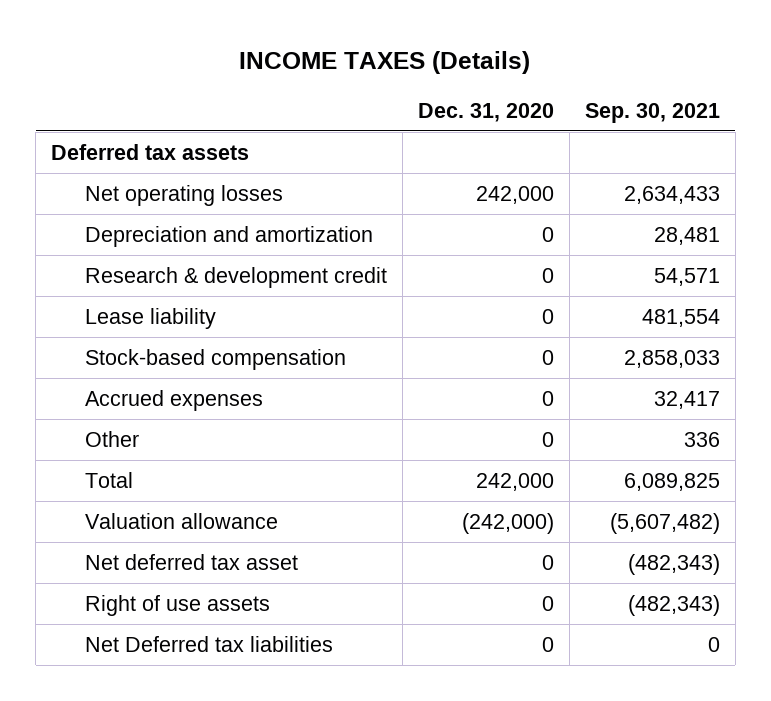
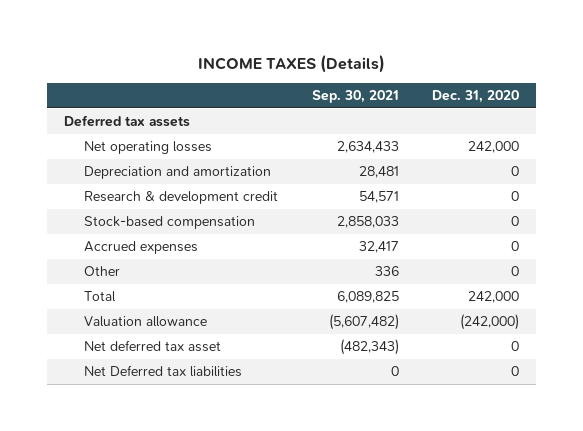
- | Dec. 31, 2020 | Sep. 30, 2021
+ | Sep. 30, 2021 | Dec. 31, 2020
- Lease liability | 0 | 481,554
- Right of use assets | 0 | (482,343)

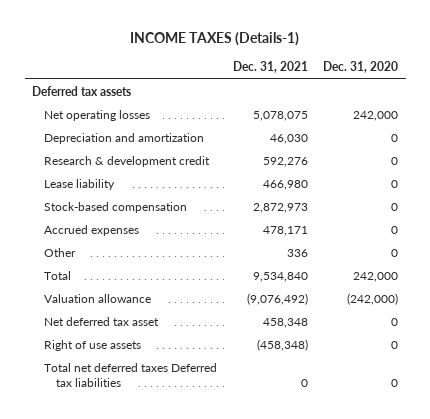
- INCOME TAXES (Details)
+ INCOME TAXES (Details-1)
- | Sep. 30, 2021 | Dec. 31, 2020
+ | Dec. 31, 2021 | Dec. 31, 2020
+ Lease liability | 466,980 | 0
- Net Deferred tax liabilities | 0 | 0
+ Right of use assets | (458,348) | 0
+ Total net deferred taxes Deferred tax liabilities | 0 | 0

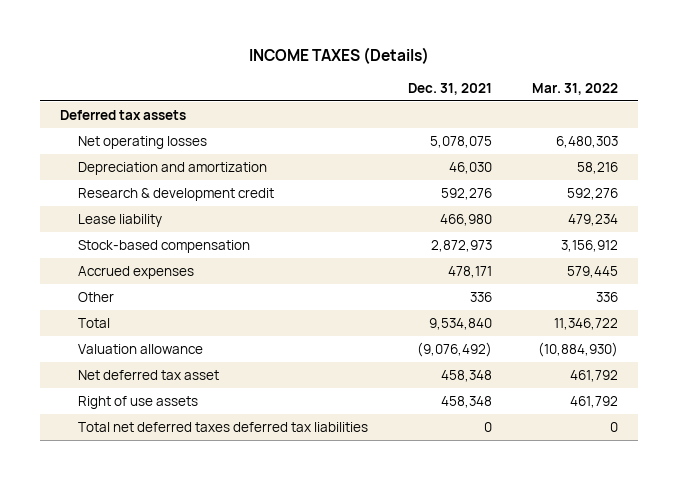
- INCOME TAXES (Details-1)
+ INCOME TAXES (Details)
- | Dec. 31, 2021 | Dec. 31, 2020
+ | Dec. 31, 2021 | Mar. 31, 2022
- Right of use assets | (458,348) | 0
- Total net deferred taxes Deferred tax liabilities | 0 | 0
+ Right of use assets | 458,348 | 461,792
+ Total net deferred taxes deferred tax liabilities | 0 | 0

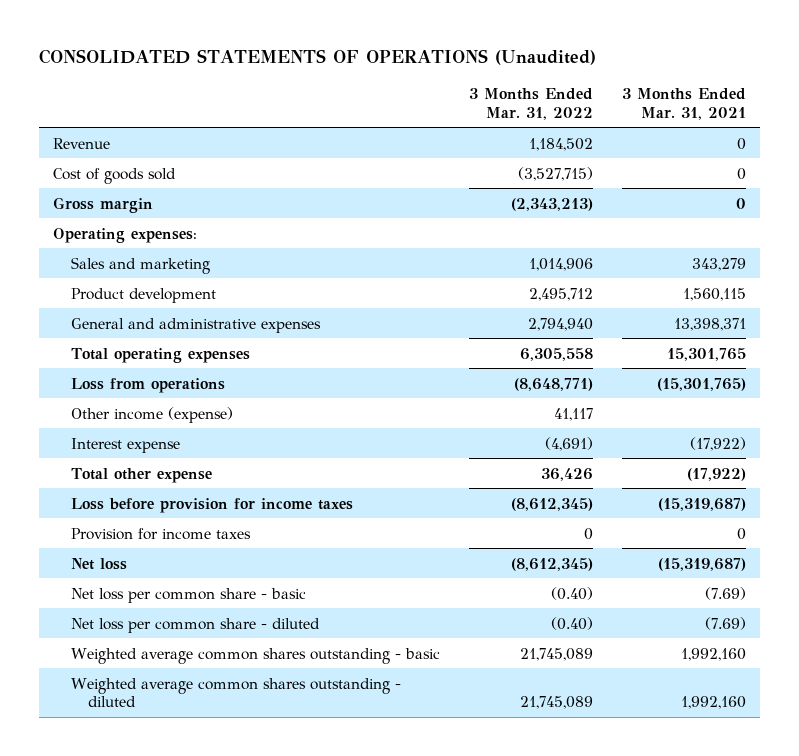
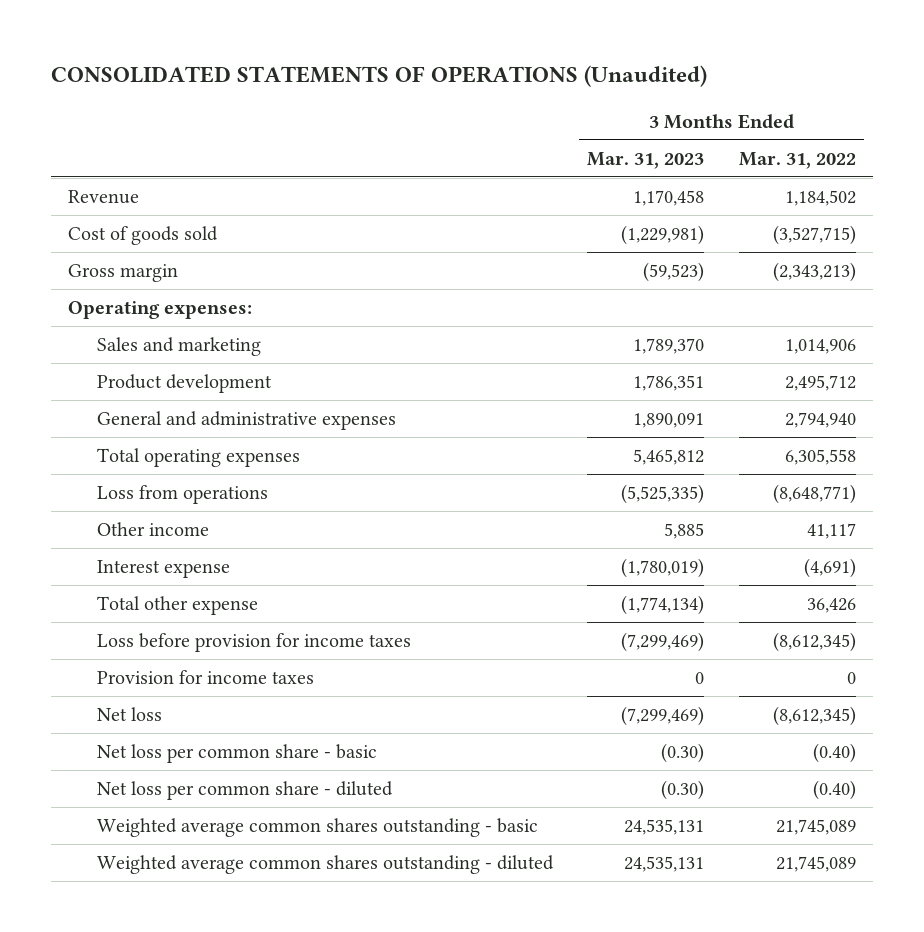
- | 3 Months Ended Mar. 31, 2022 | 3 Months Ended Mar. 31, 2021
+ | 3 Months Ended Mar. 31, 2023 | 3 Months Ended Mar. 31, 2022
- Other income (expense) | 41,117 |
+ Other income | 5,885 | 41,117

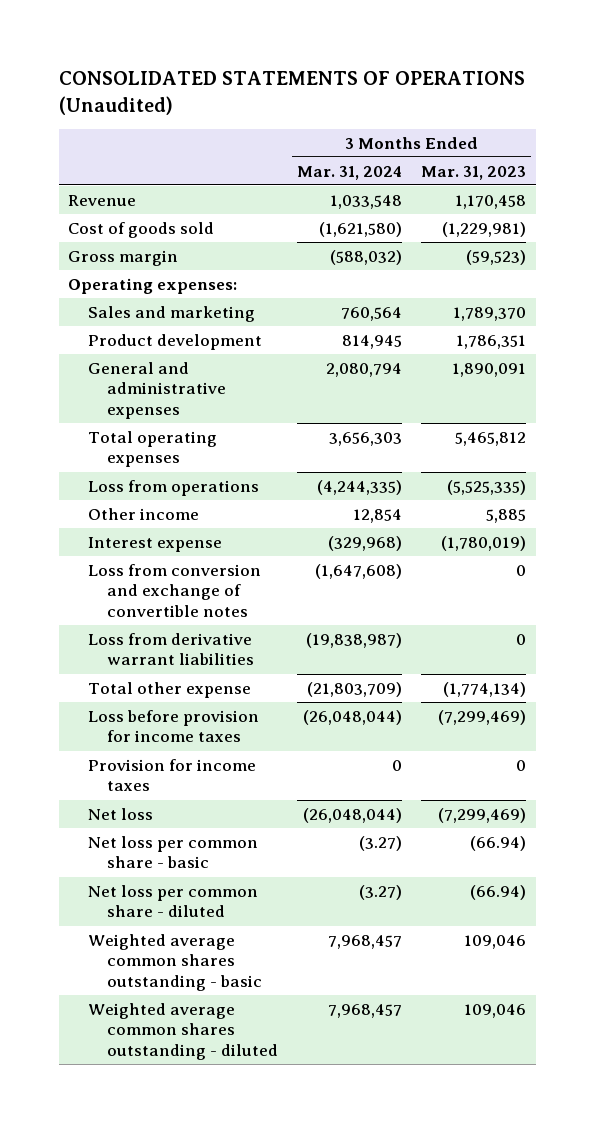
- | 3 Months Ended Mar. 31, 2023 | 3 Months Ended Mar. 31, 2022
+ | 3 Months Ended Mar. 31, 2024 | 3 Months Ended Mar. 31, 2023
+ Loss from conversion and exchange of convertible notes | (1,647,608) | 0
+ Loss from derivative warrant liabilities | (19,838,987) | 0
- Net loss per common share - basic | (0.30) | (0.40)
- Net loss per common share - diluted | (0.30) | (0.40)
- Weighted average common shares outstanding - basic | 24,535,131 | 21,745,089
- Weighted average common shares outstanding - diluted | 24,535,131 | 21,745,089
+ Net loss per common share - basic | (3.27) | (66.94)
+ Net loss per common share - diluted | (3.27) | (66.94)
+ Weighted average common shares outstanding - basic | 7,968,457 | 109,046
+ Weighted average common shares outstanding - diluted | 7,968,457 | 109,046

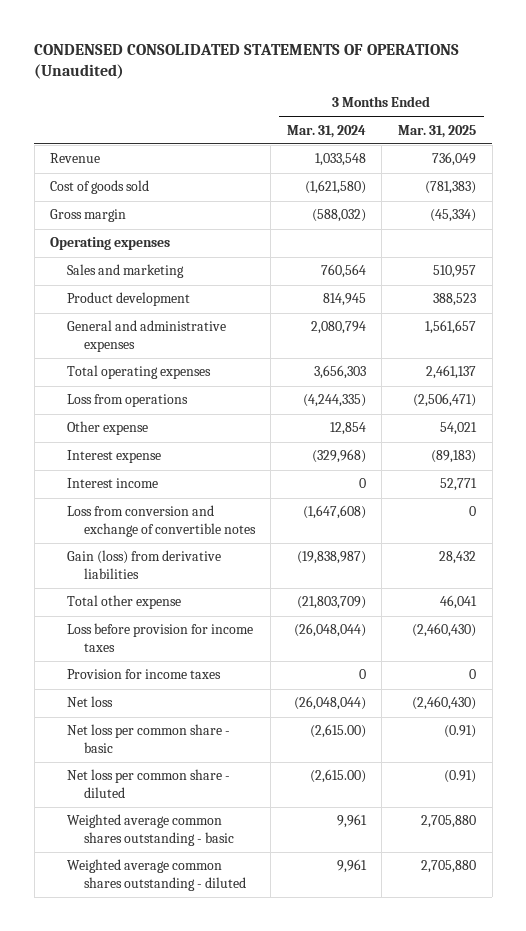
- CONSOLIDATED STATEMENTS OF OPERATIONS (Unaudited)
+ CONDENSED CONSOLIDATED STATEMENTS OF OPERATIONS (Unaudited)
- | 3 Months Ended Mar. 31, 2024 | 3 Months Ended Mar. 31, 2023
+ | 3 Months Ended Mar. 31, 2024 | 3 Months Ended Mar. 31, 2025
- Operating expenses:
+ Operating expenses
- Other income | 12,854 | 5,885
+ Other expense | 12,854 | 54,021
+ Interest income | 0 | 52,771
- Loss from derivative warrant liabilities | (19,838,987) | 0
+ Gain (loss) from derivative liabilities | (19,838,987) | 28,432
- Net loss per common share - basic | (3.27) | (66.94)
- Net loss per common share - diluted | (3.27) | (66.94)
- Weighted average common shares outstanding - basic | 7,968,457 | 109,046
- Weighted average common shares outstanding - diluted | 7,968,457 | 109,046
+ Net loss per common share - basic | (2,615.00) | (0.91)
+ Net loss per common share - diluted | (2,615.00) | (0.91)
+ Weighted average common shares outstanding - basic | 9,961 | 2,705,880
+ Weighted average common shares outstanding - diluted | 9,961 | 2,705,880

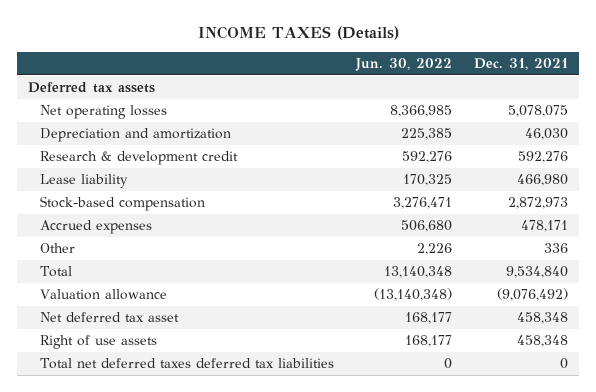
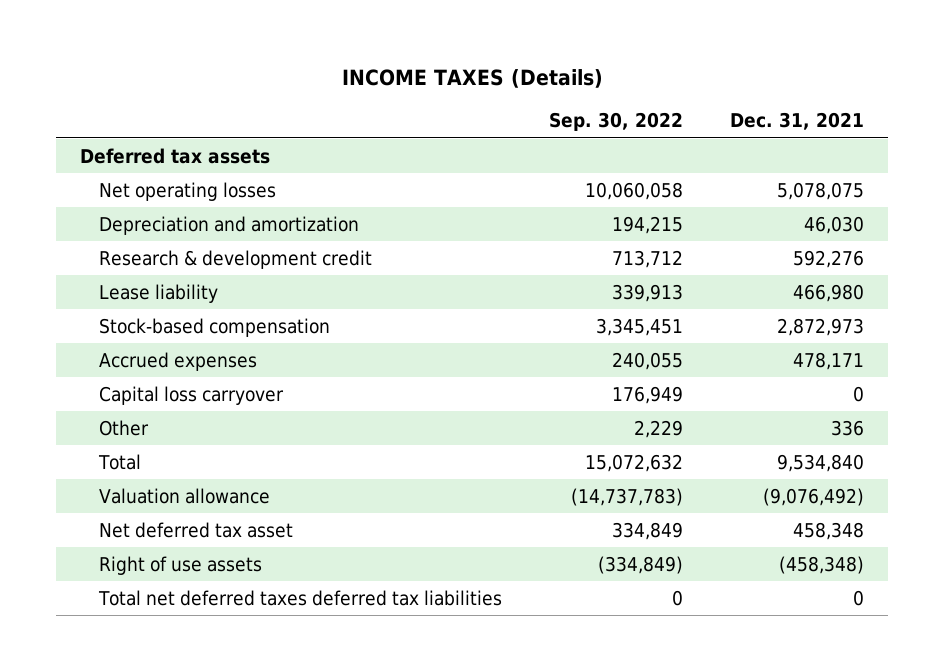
- | Jun. 30, 2022 | Dec. 31, 2021
+ | Sep. 30, 2022 | Dec. 31, 2021
+ Capital loss carryover | 176,949 | 0
- Right of use assets | 168,177 | 458,348
+ Right of use assets | (334,849) | (458,348)

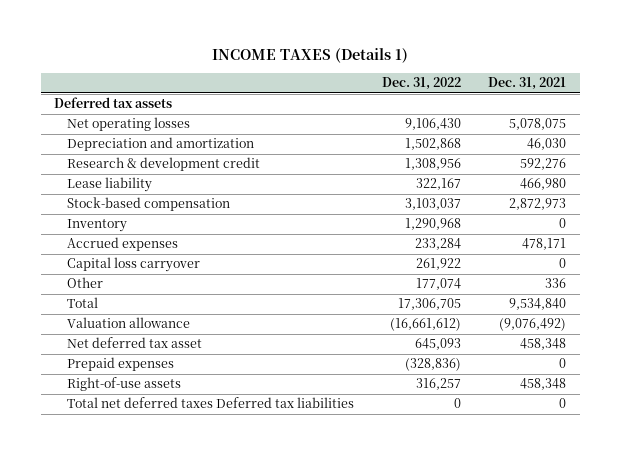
- INCOME TAXES (Details)
+ INCOME TAXES (Details 1)
- | Sep. 30, 2022 | Dec. 31, 2021
+ | Dec. 31, 2022 | Dec. 31, 2021
+ Inventory | 1,290,968 | 0
- Right of use assets | (334,849) | (458,348)
- Total net deferred taxes deferred tax liabilities | 0 | 0
+ Prepaid expenses | (328,836) | 0
+ Right-of-use assets | 316,257 | 458,348
+ Total net deferred taxes Deferred tax liabilities | 0 | 0

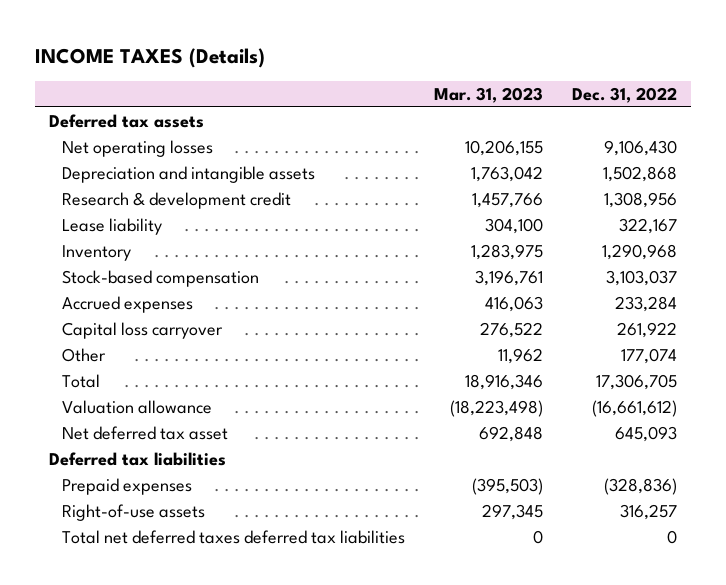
- INCOME TAXES (Details 1)
+ INCOME TAXES (Details)
- | Dec. 31, 2022 | Dec. 31, 2021
+ | Mar. 31, 2023 | Dec. 31, 2022
- Depreciation and amortization | 1,502,868 | 46,030
+ Depreciation and intangible assets | 1,763,042 | 1,502,868
moved down: Stock-based compensation | 3,196,761 | 3,103,037
+ Deferred tax liabilities
- Total net deferred taxes Deferred tax liabilities | 0 | 0
+ Total net deferred taxes deferred tax liabilities | 0 | 0

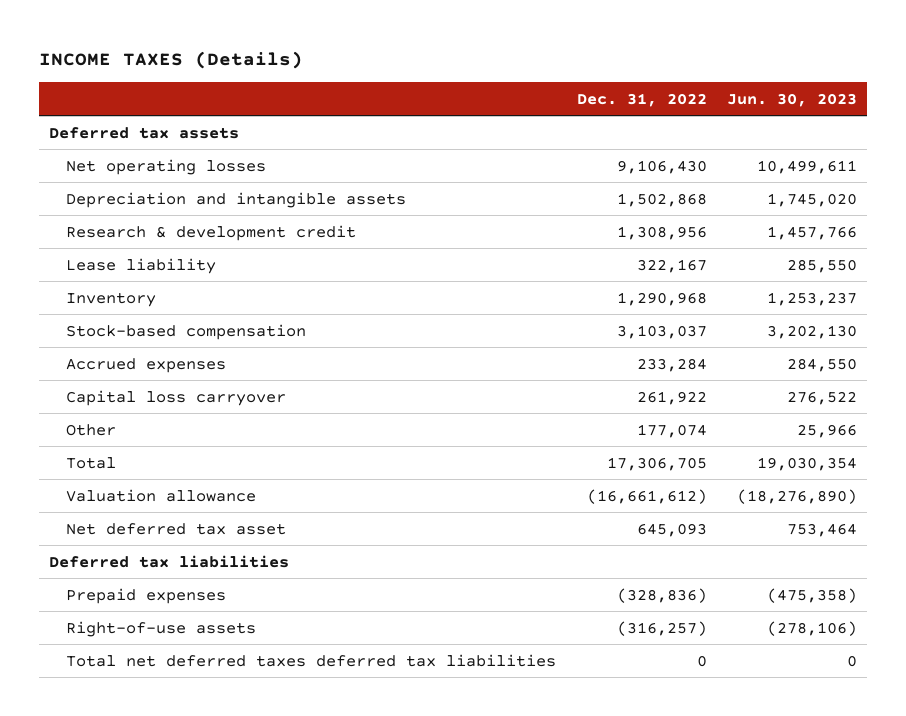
- | Mar. 31, 2023 | Dec. 31, 2022
+ | Dec. 31, 2022 | Jun. 30, 2023
- Right-of-use assets | 297,345 | 316,257
+ Right-of-use assets | (316,257) | (278,106)

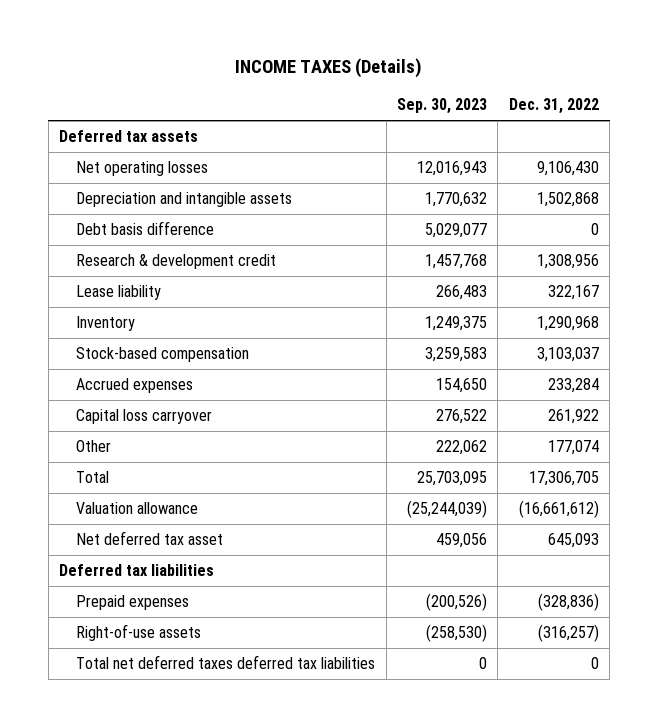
- | Dec. 31, 2022 | Jun. 30, 2023
+ | Sep. 30, 2023 | Dec. 31, 2022
+ Debt basis difference | 5,029,077 | 0

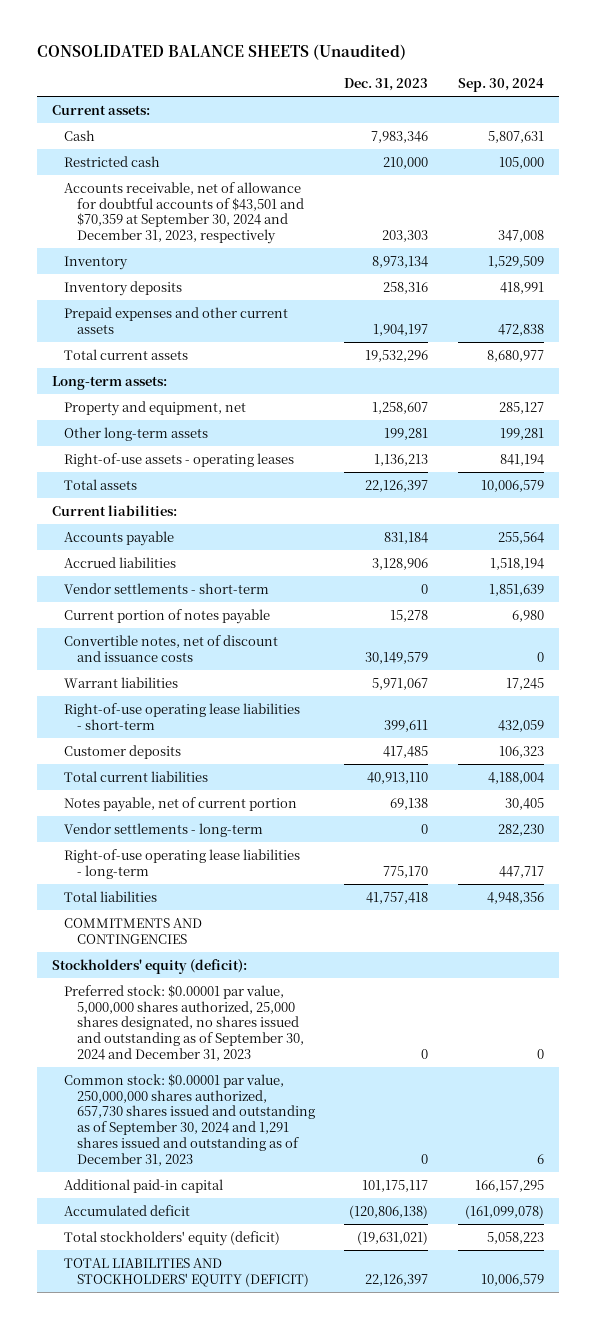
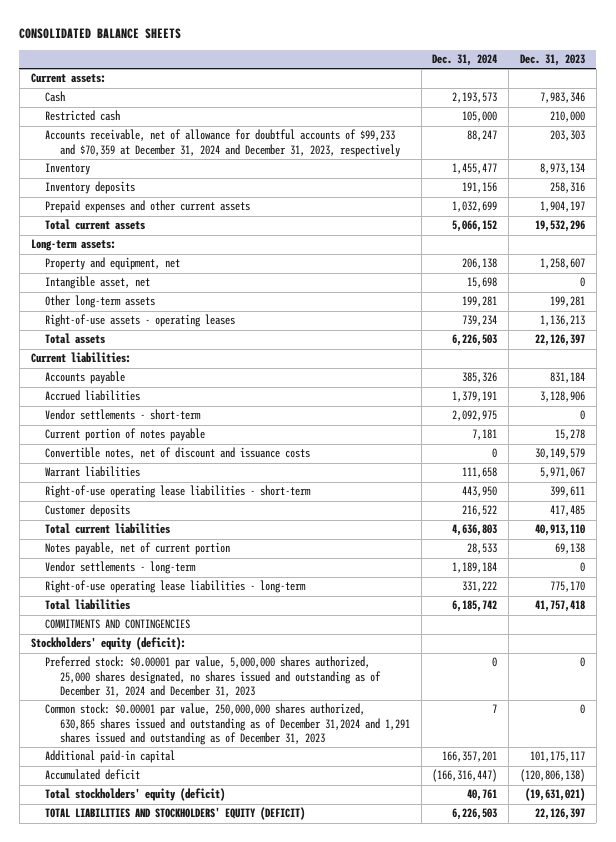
- CONSOLIDATED BALANCE SHEETS (Unaudited)
+ CONSOLIDATED BALANCE SHEETS
- | Dec. 31, 2023 | Sep. 30, 2024
+ | Dec. 31, 2024 | Dec. 31, 2023
- Accounts receivable, net of allowance for doubtful accounts of $43,501 and $70,359 at September 30, 2024 and December 31, 2023, respectively | 203,303 | 347,008
+ Accounts receivable, net of allowance for doubtful accounts of $99,233 and $70,359 at December 31, 2024 and December 31, 2023, respectively | 88,247 | 203,303
+ Intangible asset, net | 15,698 | 0
- Preferred stock: $0.00001 par value, 5,000,000 shares authorized, 25,000 shares designated, no shares issued and outstanding as of September 30, 2024 and December 31, 2023 | 0 | 0
- Common stock: $0.00001 par value, 250,000,000 shares authorized, 657,730 shares issued and outstanding as of September 30, 2024 and 1,291 shares issued and outstanding as of December 31, 2023 | 0 | 6
+ Preferred stock: $0.00001 par value, 5,000,000 shares authorized, 25,000 shares designated, no shares issued and outstanding as of December 31, 2024 and December 31, 2023 | 0 | 0
+ Common stock: $0.00001 par value, 250,000,000 shares authorized, 630,865 shares issued and outstanding as of December 31,2024 and 1,291 shares issued and outstanding as of December 31, 2023 | 7 | 0

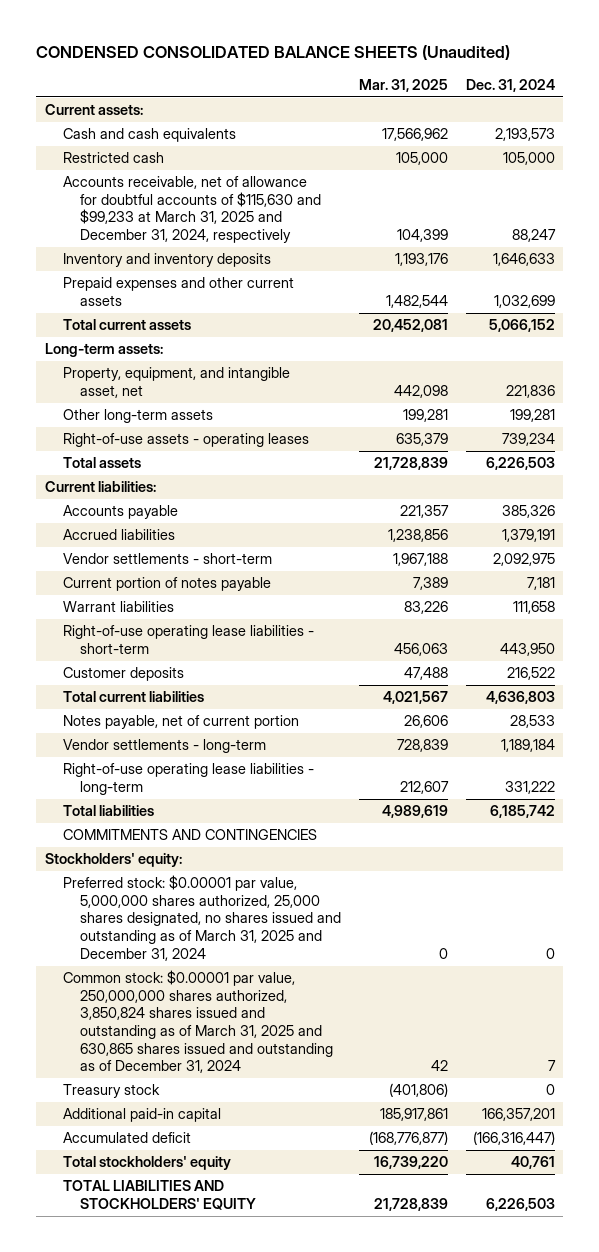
- CONSOLIDATED BALANCE SHEETS
+ CONDENSED CONSOLIDATED BALANCE SHEETS (Unaudited)
- | Dec. 31, 2024 | Dec. 31, 2023
+ | Mar. 31, 2025 | Dec. 31, 2024
- Cash | 2,193,573 | 7,983,346
+ Cash and cash equivalents | 17,566,962 | 2,193,573
- Accounts receivable, net of allowance for doubtful accounts of $99,233 and $70,359 at December 31, 2024 and December 31, 2023, respectively | 88,247 | 203,303
- Inventory | 1,455,477 | 8,973,134
- Inventory deposits | 191,156 | 258,316
+ Accounts receivable, net of allowance for doubtful accounts of $115,630 and $99,233 at March 31, 2025 and December 31, 2024, respectively | 104,399 | 88,247
+ Inventory and inventory deposits | 1,193,176 | 1,646,633
- Property and equipment, net | 206,138 | 1,258,607
- Intangible asset, net | 15,698 | 0
+ Property, equipment, and intangible asset, net | 442,098 | 221,836
- Convertible notes, net of discount and issuance costs | 0 | 30,149,579
- Stockholders' equity (deficit):
- Preferred stock: $0.00001 par value, 5,000,000 shares authorized, 25,000 shares designated, no shares issued and outstanding as of December 31, 2024 and December 31, 2023 | 0 | 0
- Common stock: $0.00001 par value, 250,000,000 shares authorized, 630,865 shares issued and outstanding as of December 31,2024 and 1,291 shares issued and outstanding as of December 31, 2023 | 7 | 0
+ Stockholders' equity:
+ Preferred stock: $0.00001 par value, 5,000,000 shares authorized, 25,000 shares designated, no shares issued and outstanding as of March 31, 2025 and December 31, 2024 | 0 | 0
+ Common stock: $0.00001 par value, 250,000,000 shares authorized, 3,850,824 shares issued and outstanding as of March 31, 2025 and 630,865 shares issued and outstanding as of December 31, 2024 | 42 | 7
+ Treasury stock | (401,806) | 0
- Total stockholders' equity (deficit) | 40,761 | (19,631,021)
- TOTAL LIABILITIES AND STOCKHOLDERS' EQUITY (DEFICIT) | 6,226,503 | 22,126,397
+ Total stockholders' equity | 16,739,220 | 40,761
+ TOTAL LIABILITIES AND STOCKHOLDERS' EQUITY | 21,728,839 | 6,226,503

